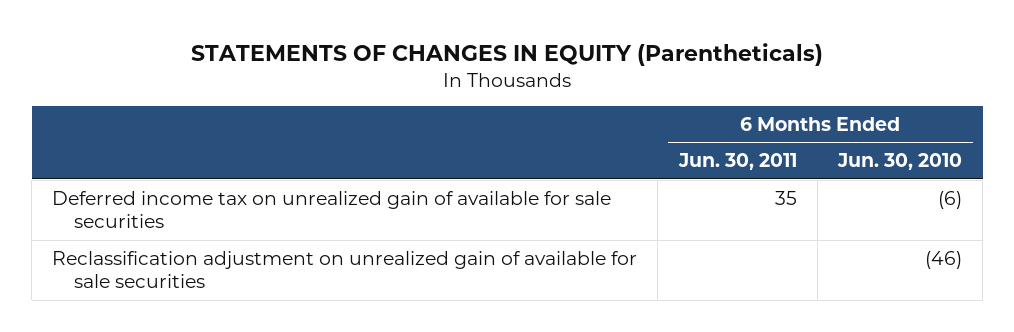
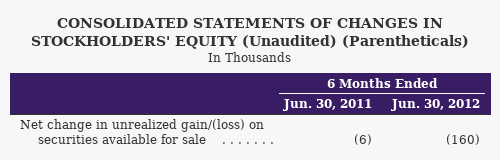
- STATEMENTS OF CHANGES IN EQUITY (Parentheticals)
+ CONSOLIDATED STATEMENTS OF CHANGES IN STOCKHOLDERS' EQUITY (Unaudited) (Parentheticals)
- | 6 Months Ended Jun. 30, 2011 | 6 Months Ended Jun. 30, 2010
+ | 6 Months Ended Jun. 30, 2011 | 6 Months Ended Jun. 30, 2012
- Deferred income tax on unrealized gain of available for sale securities | 35 | (6)
- Reclassification adjustment on unrealized gain of available for sale securities | | (46)
+ Net change in unrealized gain/(loss) on securities available for sale | (6) | (160)

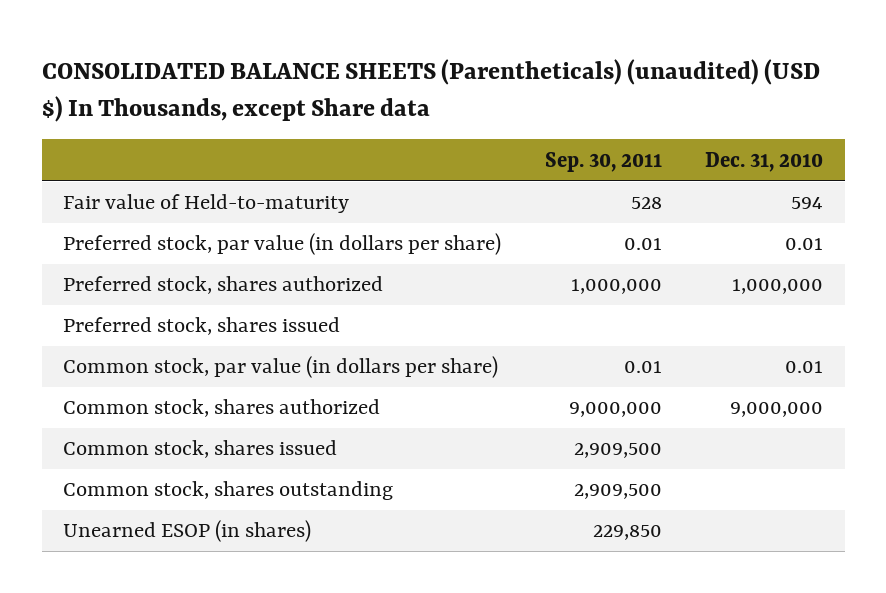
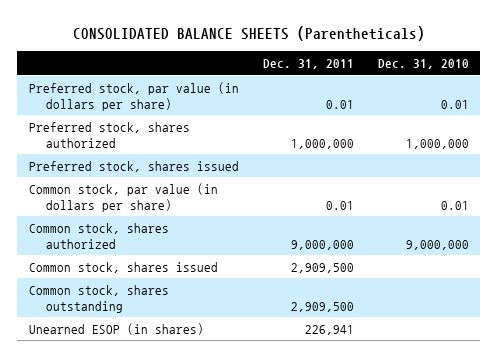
- CONSOLIDATED BALANCE SHEETS (Parentheticals) (unaudited) (USD $) In Thousands, except Share data
+ CONSOLIDATED BALANCE SHEETS (Parentheticals)
- | Sep. 30, 2011 | Dec. 31, 2010
+ | Dec. 31, 2011 | Dec. 31, 2010
- Fair value of Held-to-maturity | 528 | 594

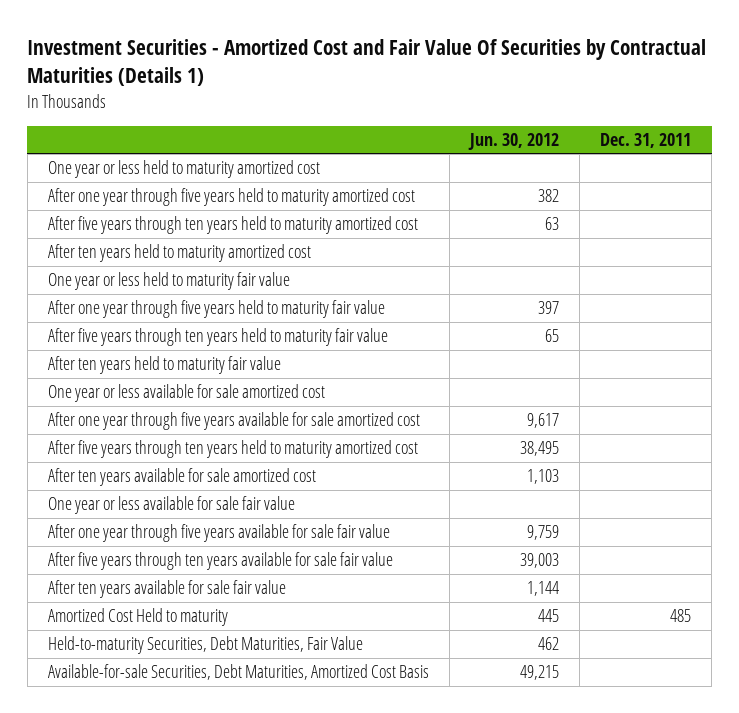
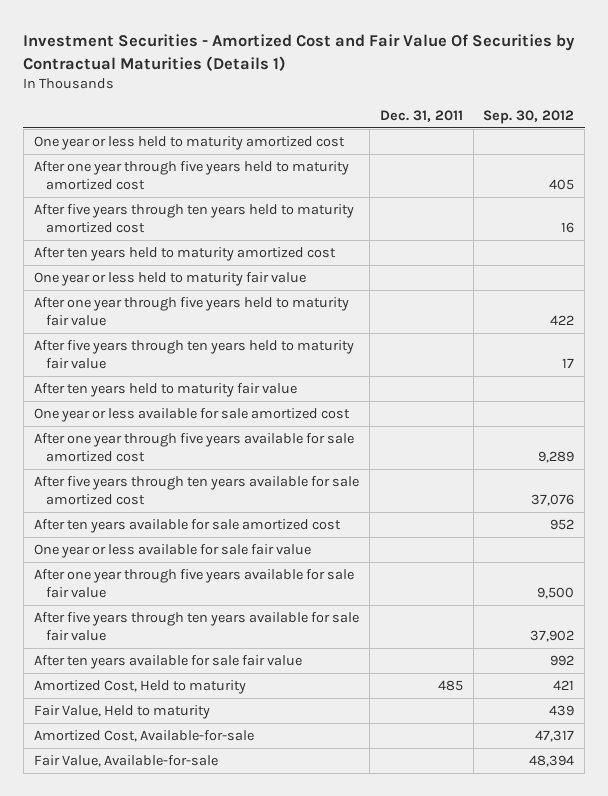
- | Jun. 30, 2012 | Dec. 31, 2011
+ | Dec. 31, 2011 | Sep. 30, 2012
- After five years through ten years held to maturity amortized cost | 38,495 |
+ After five years through ten years available for sale amortized cost | | 37,076
- Amortized Cost Held to maturity | 445 | 485
- Held-to-maturity Securities, Debt Maturities, Fair Value | 462 |
- Available-for-sale Securities, Debt Maturities, Amortized Cost Basis | 49,215 |
+ Amortized Cost, Held to maturity | 485 | 421
+ Fair Value, Held to maturity | | 439
+ Amortized Cost, Available-for-sale | | 47,317
+ Fair Value, Available-for-sale | | 48,394

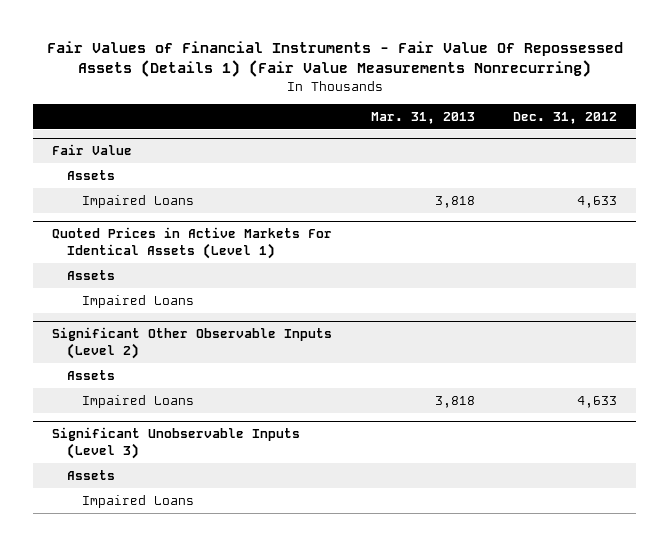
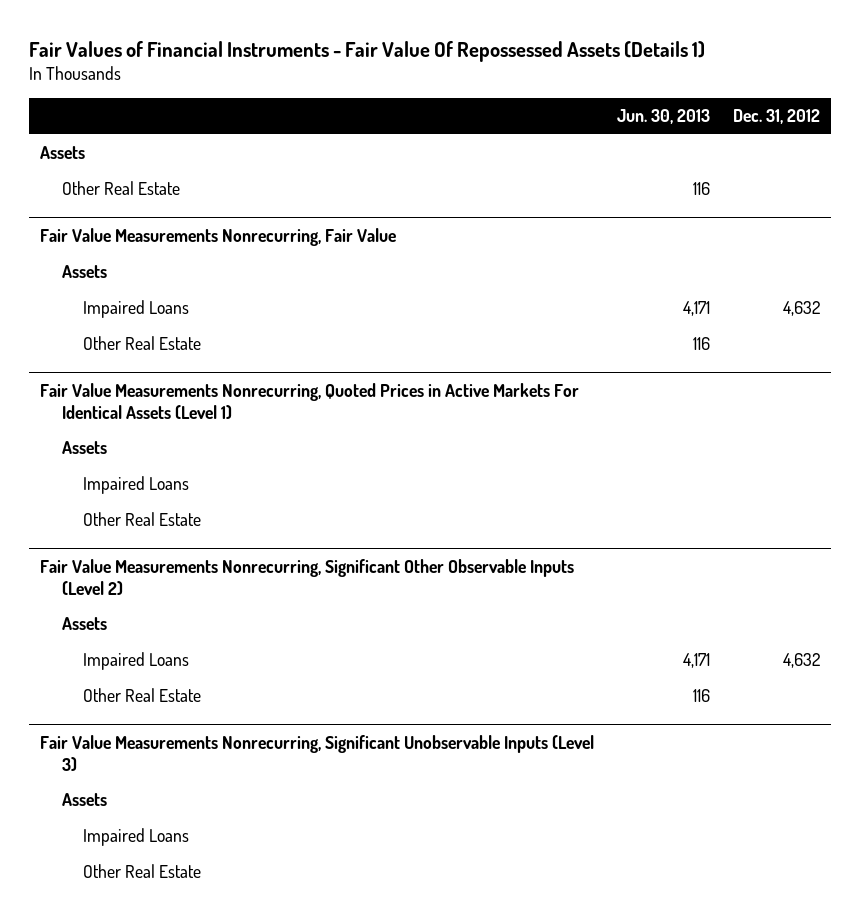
- Fair Values of Financial Instruments - Fair Value Of Repossessed Assets (Details 1) (Fair Value Measurements Nonrecurring)
+ Fair Values of Financial Instruments - Fair Value Of Repossessed Assets (Details 1)
- | Mar. 31, 2013 | Dec. 31, 2012
+ | Jun. 30, 2013 | Dec. 31, 2012
- Fair Value
+ Assets
+ Other Real Estate | 116 |
+ Fair Value Measurements Nonrecurring, Fair Value
- Impaired Loans | 3,818 | 4,633
- Quoted Prices in Active Markets For Identical Assets (Level 1)
+ Impaired Loans | 4,171 | 4,632
+ Other Real Estate | 116 |
+ Fair Value Measurements Nonrecurring, Quoted Prices in Active Markets For Identical Assets (Level 1)
- Significant Other Observable Inputs (Level 2)
+ Other Real Estate
+ Fair Value Measurements Nonrecurring, Significant Other Observable Inputs (Level 2)
- Impaired Loans | 3,818 | 4,633
- Significant Unobservable Inputs (Level 3)
+ Impaired Loans | 4,171 | 4,632
+ Other Real Estate | 116 |
+ Fair Value Measurements Nonrecurring, Significant Unobservable Inputs (Level 3)
+ Other Real Estate

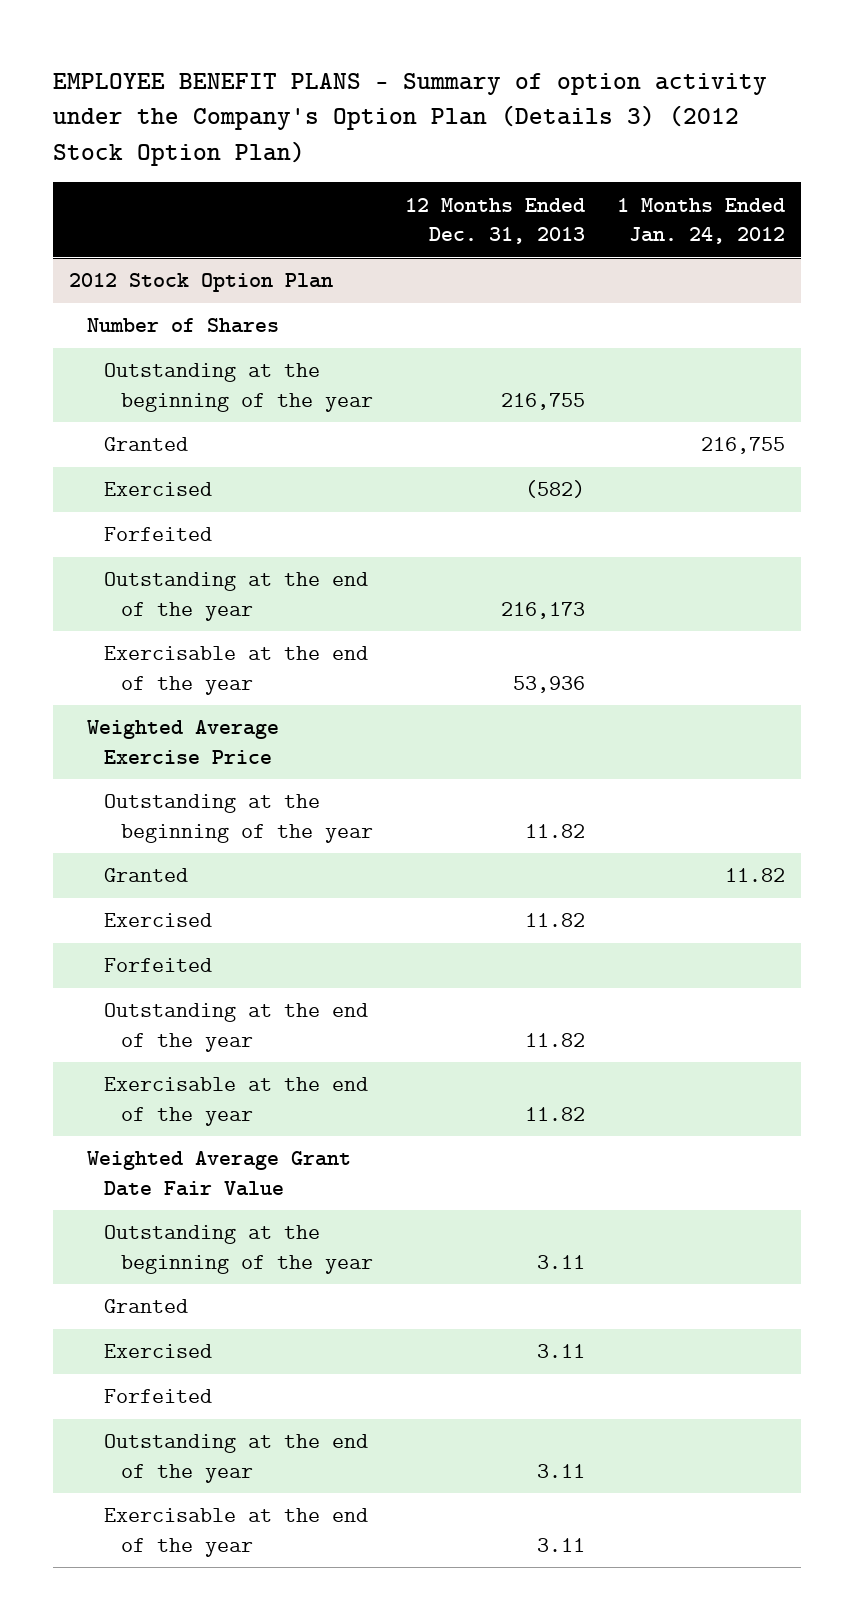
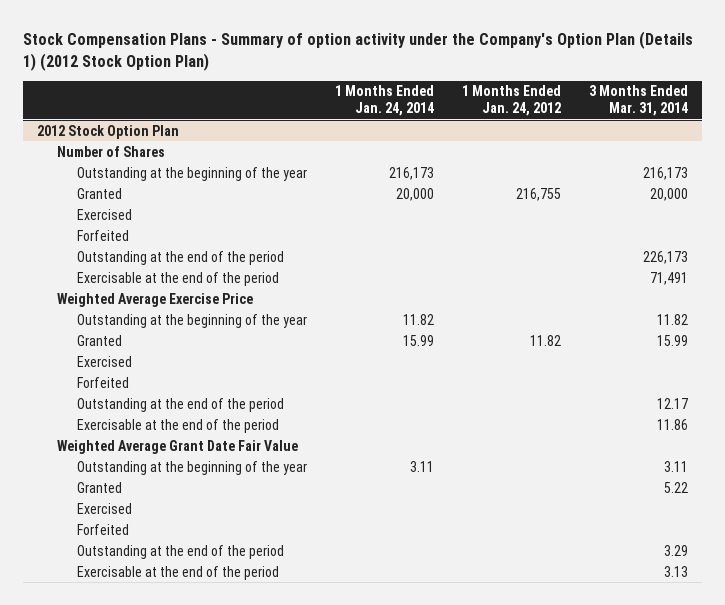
- EMPLOYEE BENEFIT PLANS - Summary of option activity under the Company's Option Plan (Details 3) (2012 Stock Option Plan)
+ Stock Compensation Plans - Summary of option activity under the Company's Option Plan (Details 1) (2012 Stock Option Plan)
- | 12 Months Ended Dec. 31, 2013 | 1 Months Ended Jan. 24, 2012
+ | 1 Months Ended Jan. 24, 2014 | 1 Months Ended Jan. 24, 2012 | 3 Months Ended Mar. 31, 2014
@ 2012 Stock Option Plan
- Outstanding at the end of the year | 216,173 |
- Exercisable at the end of the year | 53,936 |
+ Outstanding at the end of the period | | | 226,173
+ Exercisable at the end of the period | | | 71,491
- Outstanding at the end of the year | 11.82 |
- Exercisable at the end of the year | 11.82 |
+ Outstanding at the end of the period | | | 12.17
+ Exercisable at the end of the period | | | 11.86
- Outstanding at the end of the year | 3.11 |
- Exercisable at the end of the year | 3.11 |
+ Outstanding at the end of the period | | | 3.29
+ Exercisable at the end of the period | | | 3.13

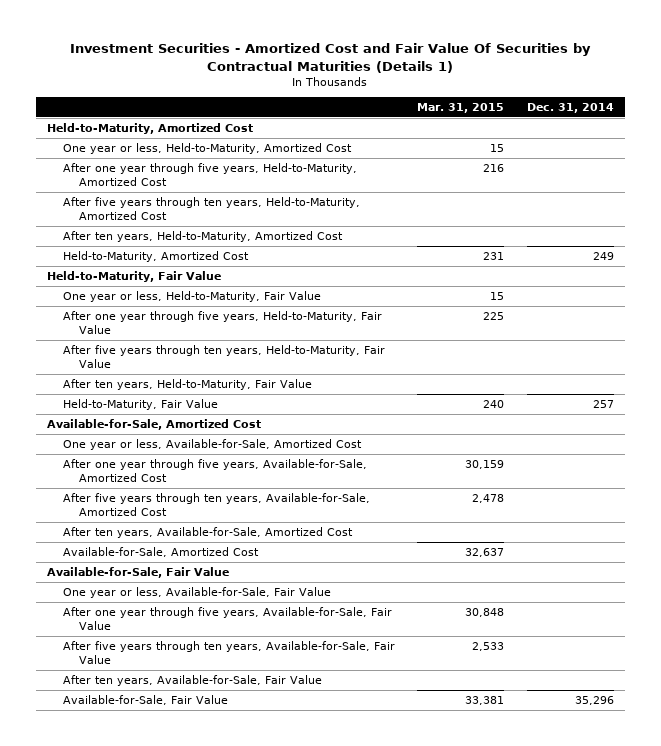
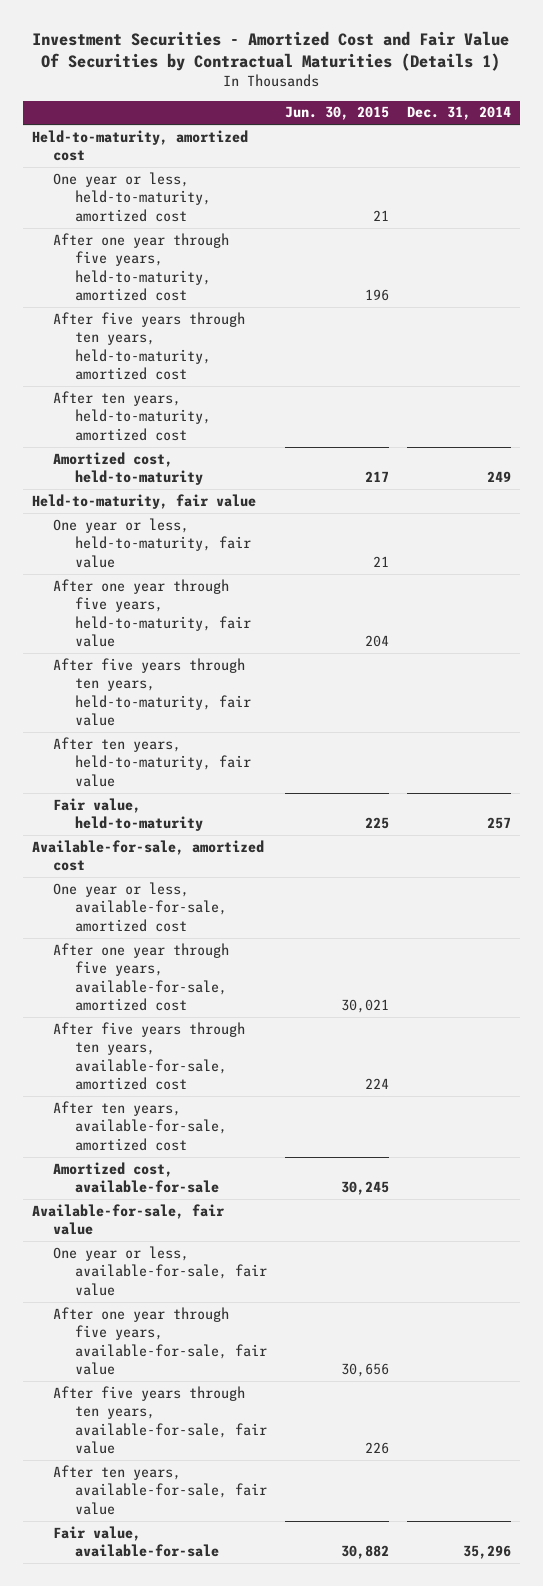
- | Mar. 31, 2015 | Dec. 31, 2014
+ | Jun. 30, 2015 | Dec. 31, 2014
- Held-to-Maturity, Amortized Cost
- One year or less, Held-to-Maturity, Amortized Cost | 15 |
- After one year through five years, Held-to-Maturity, Amortized Cost | 216 |
- After five years through ten years, Held-to-Maturity, Amortized Cost
- After ten years, Held-to-Maturity, Amortized Cost
- Held-to-Maturity, Amortized Cost | 231 | 249
- Held-to-Maturity, Fair Value
- One year or less, Held-to-Maturity, Fair Value | 15 |
- After one year through five years, Held-to-Maturity, Fair Value | 225 |
- After five years through ten years, Held-to-Maturity, Fair Value
- After ten years, Held-to-Maturity, Fair Value
- Held-to-Maturity, Fair Value | 240 | 257
- Available-for-Sale, Amortized Cost
- One year or less, Available-for-Sale, Amortized Cost
- After one year through five years, Available-for-Sale, Amortized Cost | 30,159 |
- After five years through ten years, Available-for-Sale, Amortized Cost | 2,478 |
- After ten years, Available-for-Sale, Amortized Cost
- Available-for-Sale, Amortized Cost | 32,637 |
- Available-for-Sale, Fair Value
- One year or less, Available-for-Sale, Fair Value
- After one year through five years, Available-for-Sale, Fair Value | 30,848 |
- After five years through ten years, Available-for-Sale, Fair Value | 2,533 |
- After ten years, Available-for-Sale, Fair Value
- Available-for-Sale, Fair Value | 33,381 | 35,296
+ Held-to-maturity, amortized cost
+ One year or less, held-to-maturity, amortized cost | 21 |
+ After one year through five years, held-to-maturity, amortized cost | 196 |
+ After five years through ten years, held-to-maturity, amortized cost
+ After ten years, held-to-maturity, amortized cost
+ Amortized cost, held-to-maturity | 217 | 249
+ Held-to-maturity, fair value
+ One year or less, held-to-maturity, fair value | 21 |
+ After one year through five years, held-to-maturity, fair value | 204 |
+ After five years through ten years, held-to-maturity, fair value
+ After ten years, held-to-maturity, fair value
+ Fair value, held-to-maturity | 225 | 257
+ Available-for-sale, amortized cost
+ One year or less, available-for-sale, amortized cost
+ After one year through five years, available-for-sale, amortized cost | 30,021 |
+ After five years through ten years, available-for-sale, amortized cost | 224 |
+ After ten years, available-for-sale, amortized cost
+ Amortized cost, available-for-sale | 30,245 |
+ Available-for-sale, fair value
+ One year or less, available-for-sale, fair value
+ After one year through five years, available-for-sale, fair value | 30,656 |
+ After five years through ten years, available-for-sale, fair value | 226 |
+ After ten years, available-for-sale, fair value
+ Fair value, available-for-sale | 30,882 | 35,296

